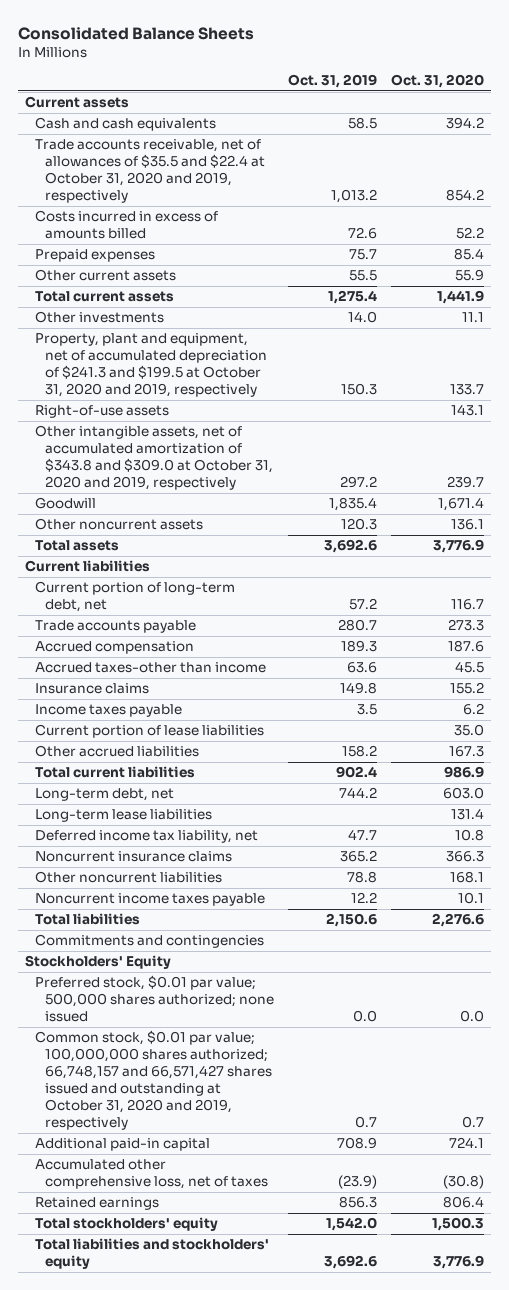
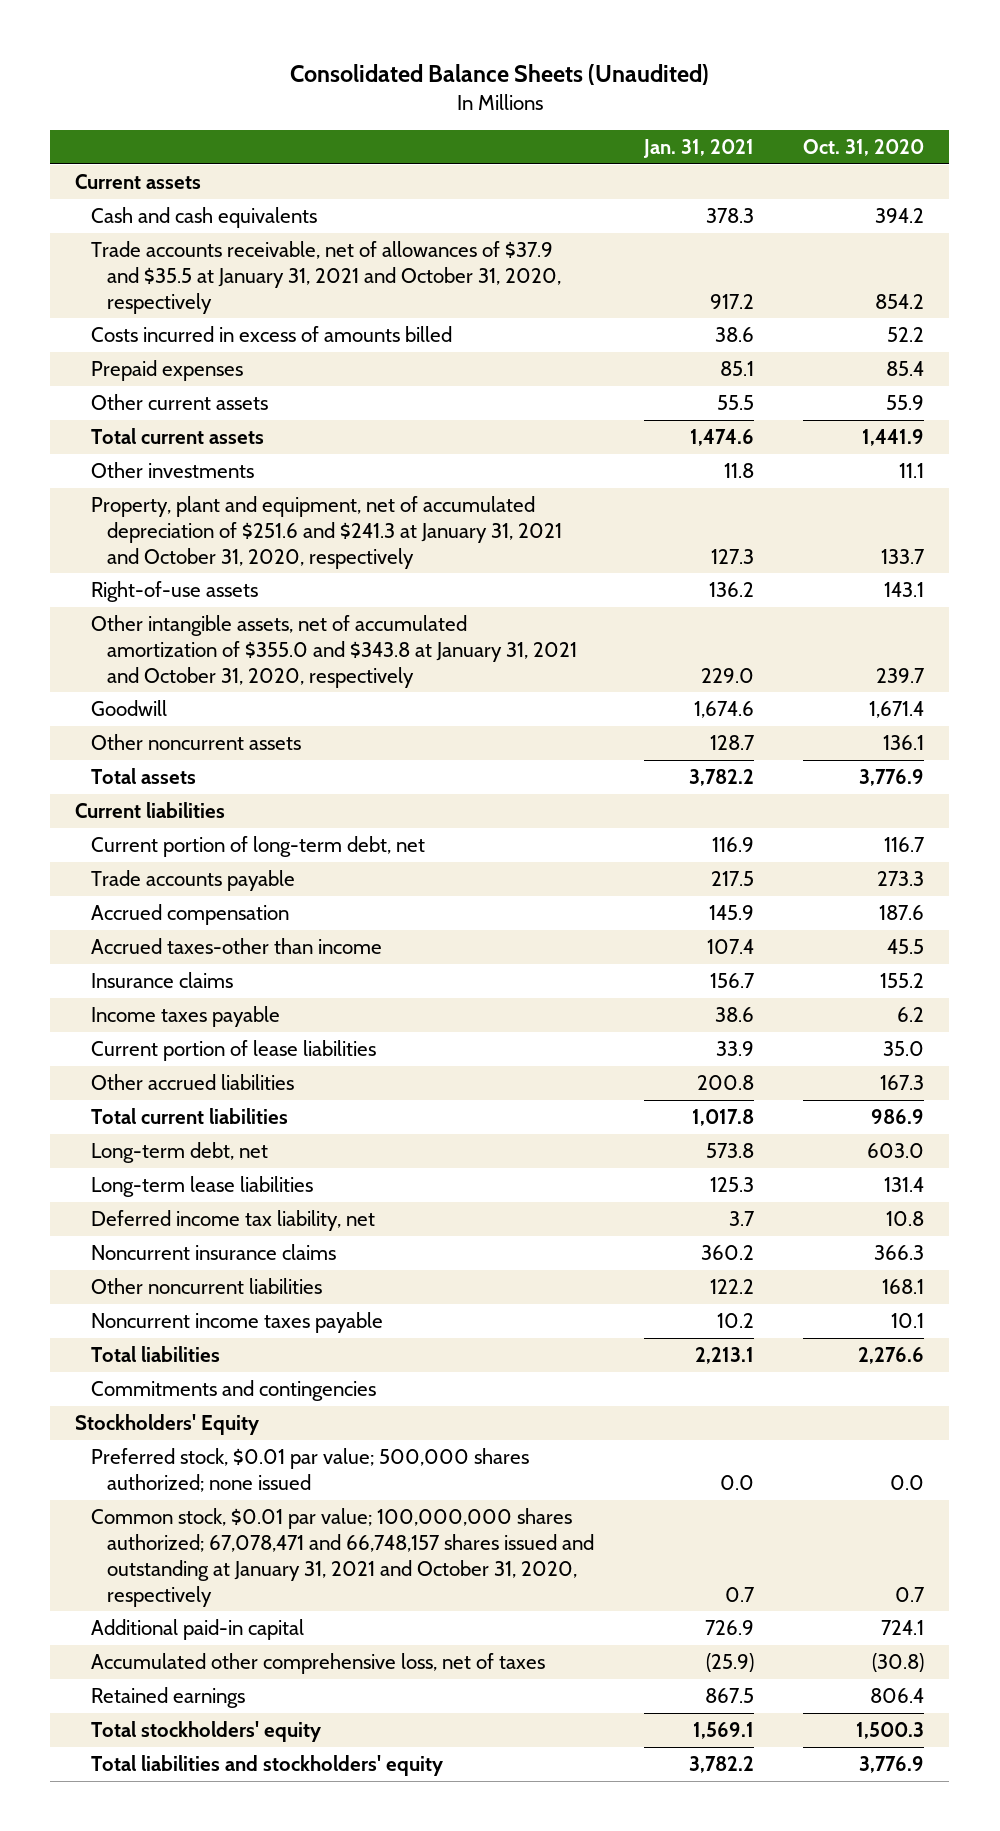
- Consolidated Balance Sheets
+ Consolidated Balance Sheets (Unaudited)
- | Oct. 31, 2019 | Oct. 31, 2020
+ | Jan. 31, 2021 | Oct. 31, 2020
- Trade accounts receivable, net of allowances of $35.5 and $22.4 at October 31, 2020 and 2019, respectively | 1,013.2 | 854.2
+ Trade accounts receivable, net of allowances of $37.9 and $35.5 at January 31, 2021 and October 31, 2020, respectively | 917.2 | 854.2
- Property, plant and equipment, net of accumulated depreciation of $241.3 and $199.5 at October 31, 2020 and 2019, respectively | 150.3 | 133.7
+ Property, plant and equipment, net of accumulated depreciation of $251.6 and $241.3 at January 31, 2021 and October 31, 2020, respectively | 127.3 | 133.7
- Other intangible assets, net of accumulated amortization of $343.8 and $309.0 at October 31, 2020 and 2019, respectively | 297.2 | 239.7
+ Other intangible assets, net of accumulated amortization of $355.0 and $343.8 at January 31, 2021 and October 31, 2020, respectively | 229.0 | 239.7
- Common stock, $0.01 par value; 100,000,000 shares authorized; 66,748,157 and 66,571,427 shares issued and outstanding at October 31, 2020 and 2019, respectively | 0.7 | 0.7
+ Common stock, $0.01 par value; 100,000,000 shares authorized; 67,078,471 and 66,748,157 shares issued and outstanding at January 31, 2021 and October 31, 2020, respectively | 0.7 | 0.7

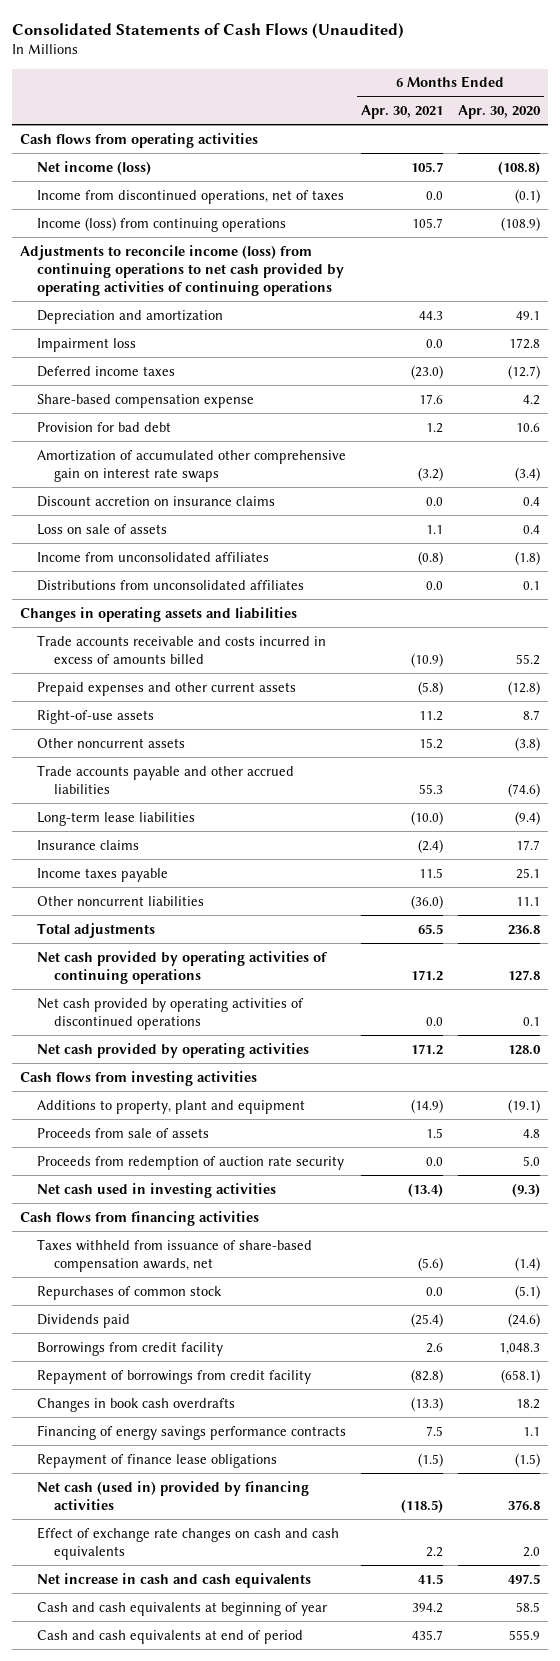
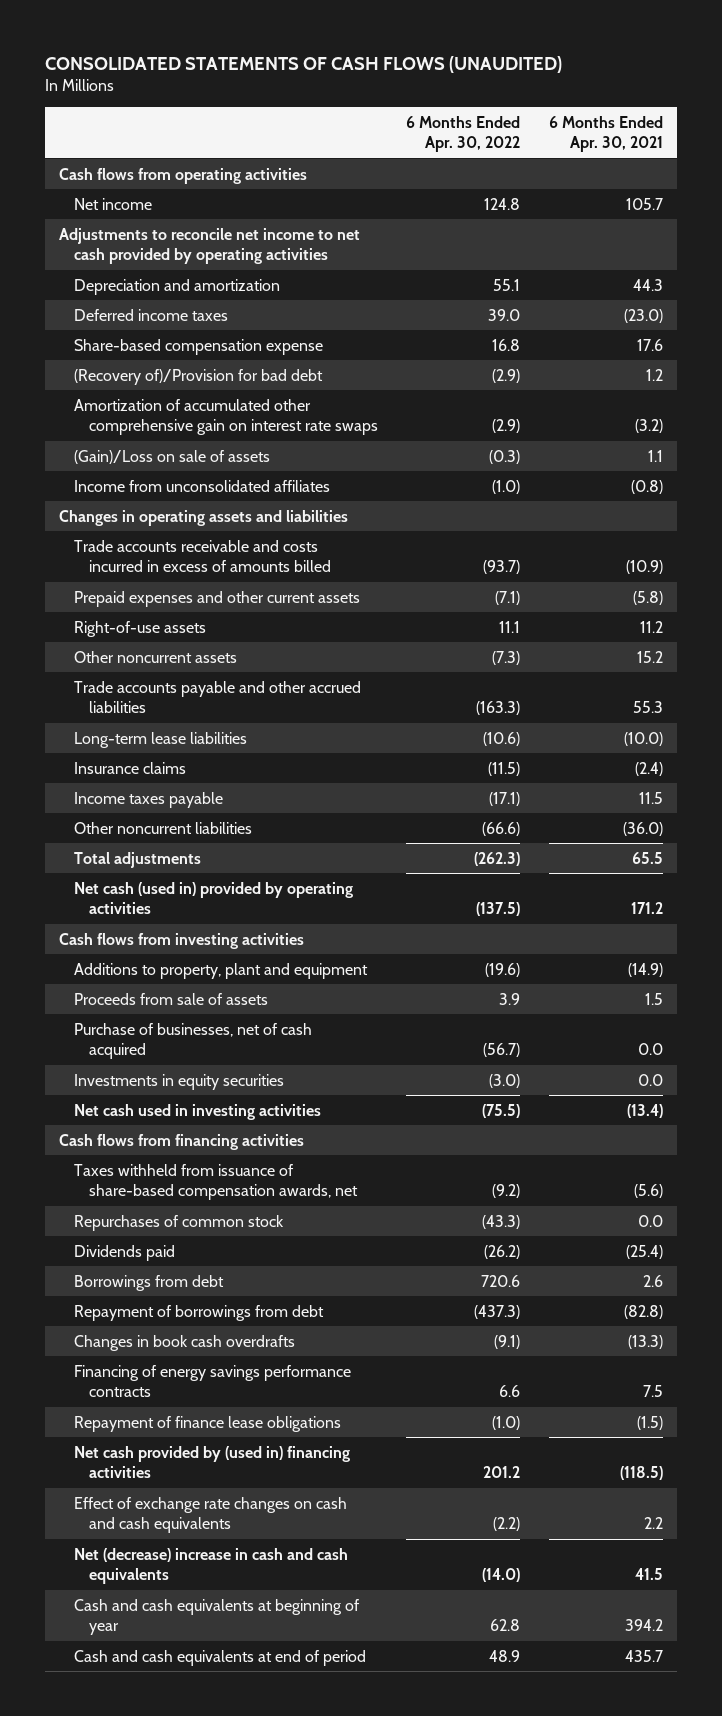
- Consolidated Statements of Cash Flows (Unaudited)
+ CONSOLIDATED STATEMENTS OF CASH FLOWS (UNAUDITED)
- | 6 Months Ended Apr. 30, 2021 | 6 Months Ended Apr. 30, 2020
+ | 6 Months Ended Apr. 30, 2022 | 6 Months Ended Apr. 30, 2021
- Net income (loss) | 105.7 | (108.8)
- Income from discontinued operations, net of taxes | 0.0 | (0.1)
- Income (loss) from continuing operations | 105.7 | (108.9)
- Adjustments to reconcile income (loss) from continuing operations to net cash provided by operating activities of continuing operations
+ Net income | 124.8 | 105.7
+ Adjustments to reconcile net income to net cash provided by operating activities
- Impairment loss | 0.0 | 172.8
- Provision for bad debt | 1.2 | 10.6
+ (Recovery of)/Provision for bad debt | (2.9) | 1.2
- Discount accretion on insurance claims | 0.0 | 0.4
- Loss on sale of assets | 1.1 | 0.4
+ (Gain)/Loss on sale of assets | (0.3) | 1.1
- Distributions from unconsolidated affiliates | 0.0 | 0.1
- Net cash provided by operating activities of continuing operations | 171.2 | 127.8
- Net cash provided by operating activities of discontinued operations | 0.0 | 0.1
- Net cash provided by operating activities | 171.2 | 128.0
+ Net cash (used in) provided by operating activities | (137.5) | 171.2
- Proceeds from redemption of auction rate security | 0.0 | 5.0
+ Purchase of businesses, net of cash acquired | (56.7) | 0.0
+ Investments in equity securities | (3.0) | 0.0
- Borrowings from credit facility | 2.6 | 1,048.3
- Repayment of borrowings from credit facility | (82.8) | (658.1)
+ Borrowings from debt | 720.6 | 2.6
+ Repayment of borrowings from debt | (437.3) | (82.8)
- Net cash (used in) provided by financing activities | (118.5) | 376.8
+ Net cash provided by (used in) financing activities | 201.2 | (118.5)
- Net increase in cash and cash equivalents | 41.5 | 497.5
+ Net (decrease) increase in cash and cash equivalents | (14.0) | 41.5

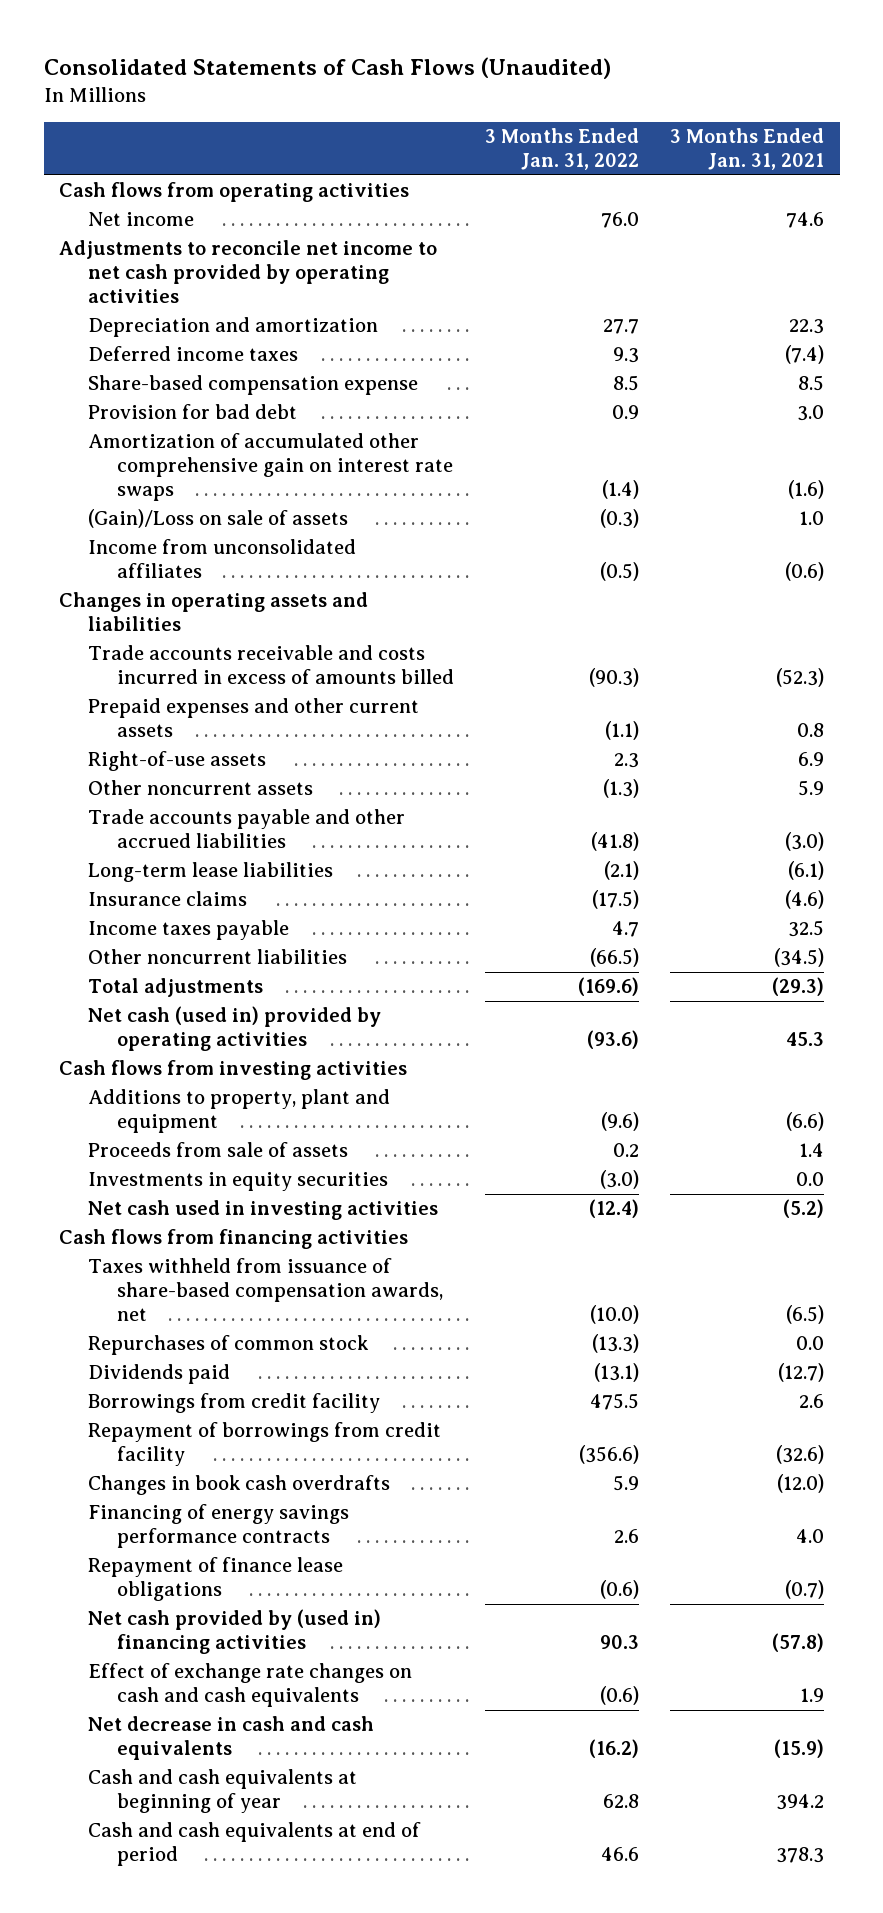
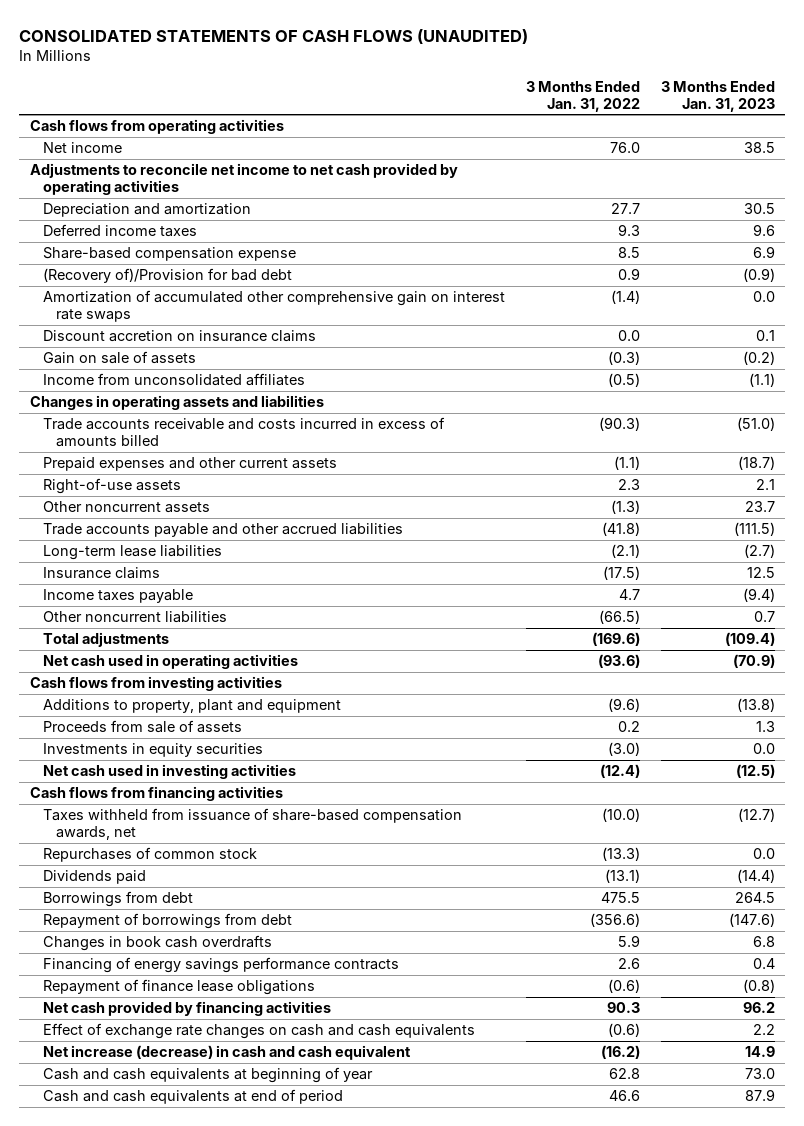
- Consolidated Statements of Cash Flows (Unaudited)
+ CONSOLIDATED STATEMENTS OF CASH FLOWS (UNAUDITED)
- | 3 Months Ended Jan. 31, 2022 | 3 Months Ended Jan. 31, 2021
+ | 3 Months Ended Jan. 31, 2022 | 3 Months Ended Jan. 31, 2023
- Provision for bad debt | 0.9 | 3.0
+ (Recovery of)/Provision for bad debt | 0.9 | (0.9)
- (Gain)/Loss on sale of assets | (0.3) | 1.0
+ Discount accretion on insurance claims | 0.0 | 0.1
+ Gain on sale of assets | (0.3) | (0.2)
- Net cash (used in) provided by operating activities | (93.6) | 45.3
+ Net cash used in operating activities | (93.6) | (70.9)
- Borrowings from credit facility | 475.5 | 2.6
- Repayment of borrowings from credit facility | (356.6) | (32.6)
+ Borrowings from debt | 475.5 | 264.5
+ Repayment of borrowings from debt | (356.6) | (147.6)
- Net cash provided by (used in) financing activities | 90.3 | (57.8)
+ Net cash provided by financing activities | 90.3 | 96.2
- Net decrease in cash and cash equivalents | (16.2) | (15.9)
+ Net increase (decrease) in cash and cash equivalent | (16.2) | 14.9

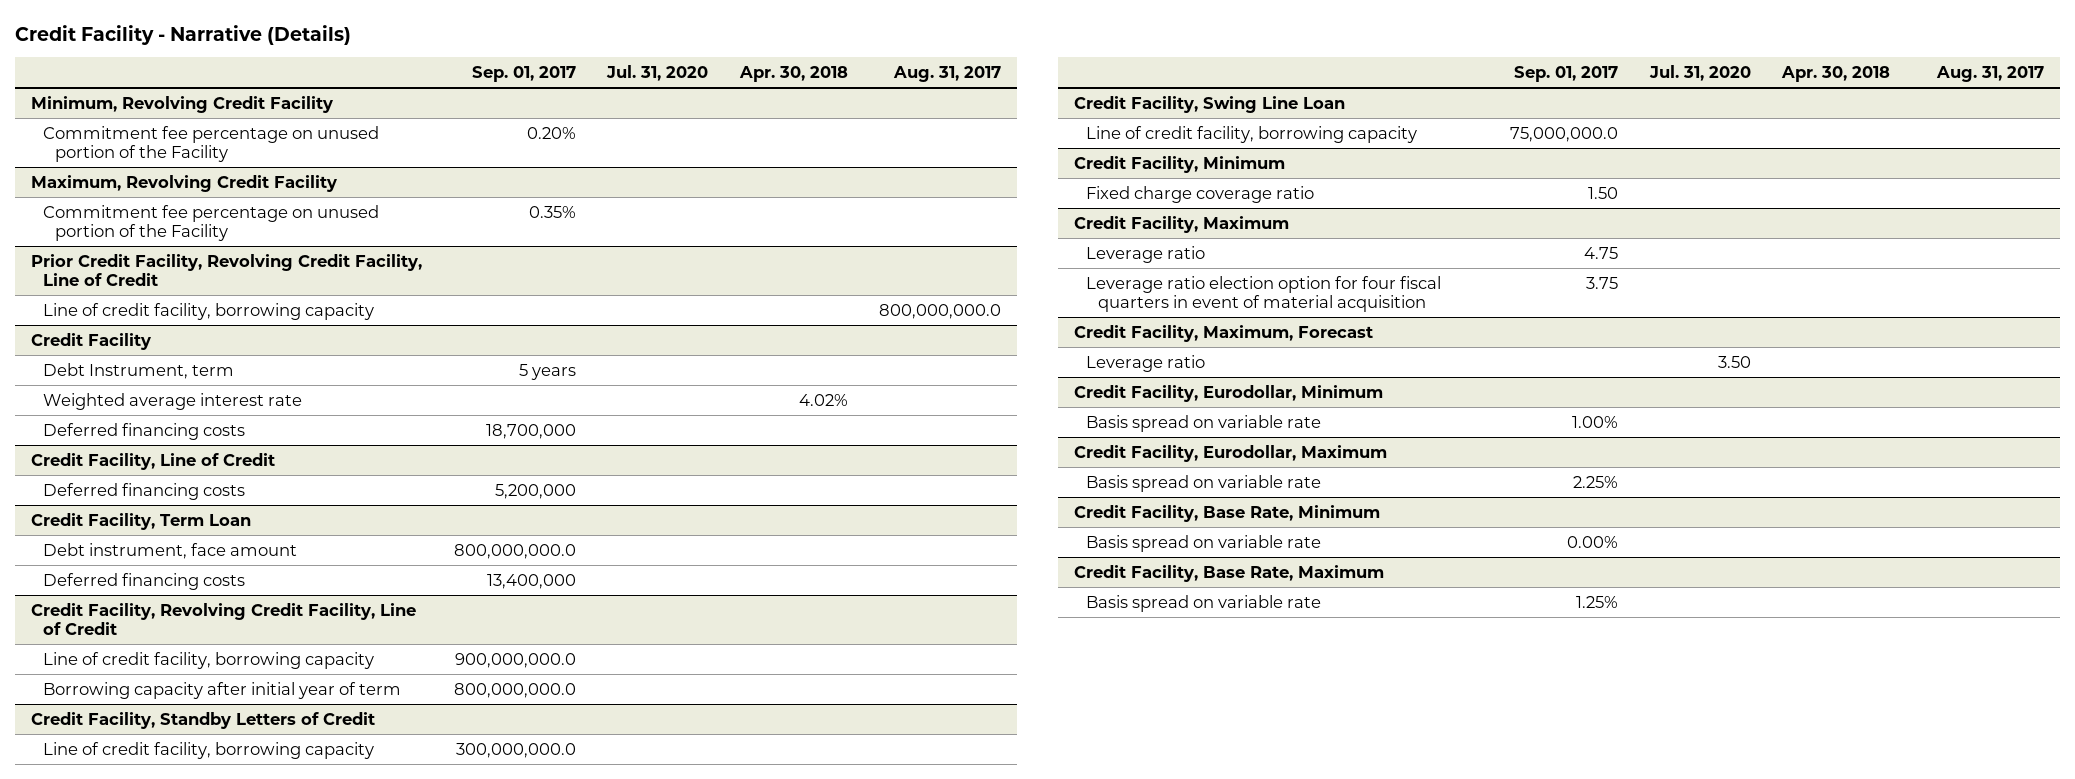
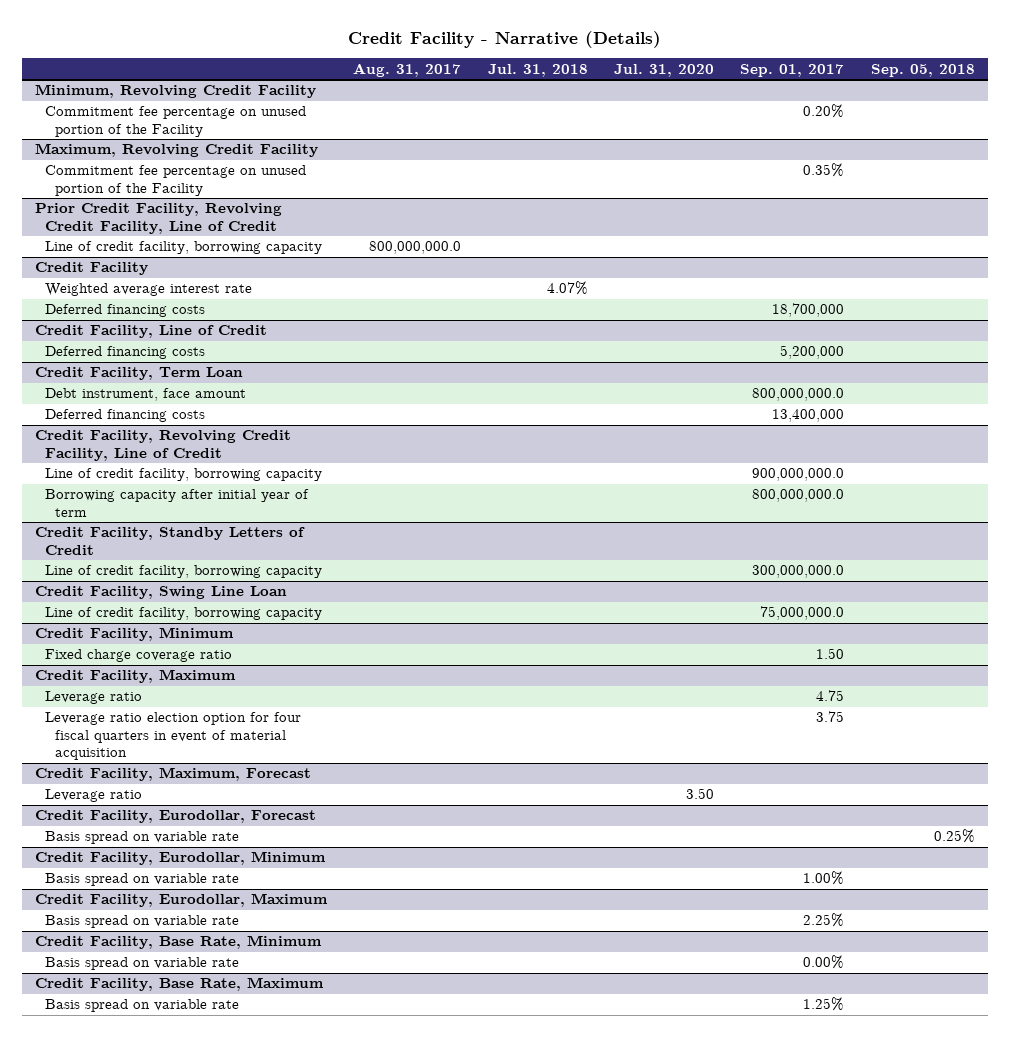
- | Sep. 01, 2017 | Jul. 31, 2020 | Apr. 30, 2018 | Aug. 31, 2017
+ | Aug. 31, 2017 | Jul. 31, 2018 | Jul. 31, 2020 | Sep. 01, 2017 | Sep. 05, 2018
@ Credit Facility
- Debt Instrument, term | 5 years | | |
+ Credit Facility, Eurodollar, Forecast
+ Basis spread on variable rate | | | | | 0.25%

